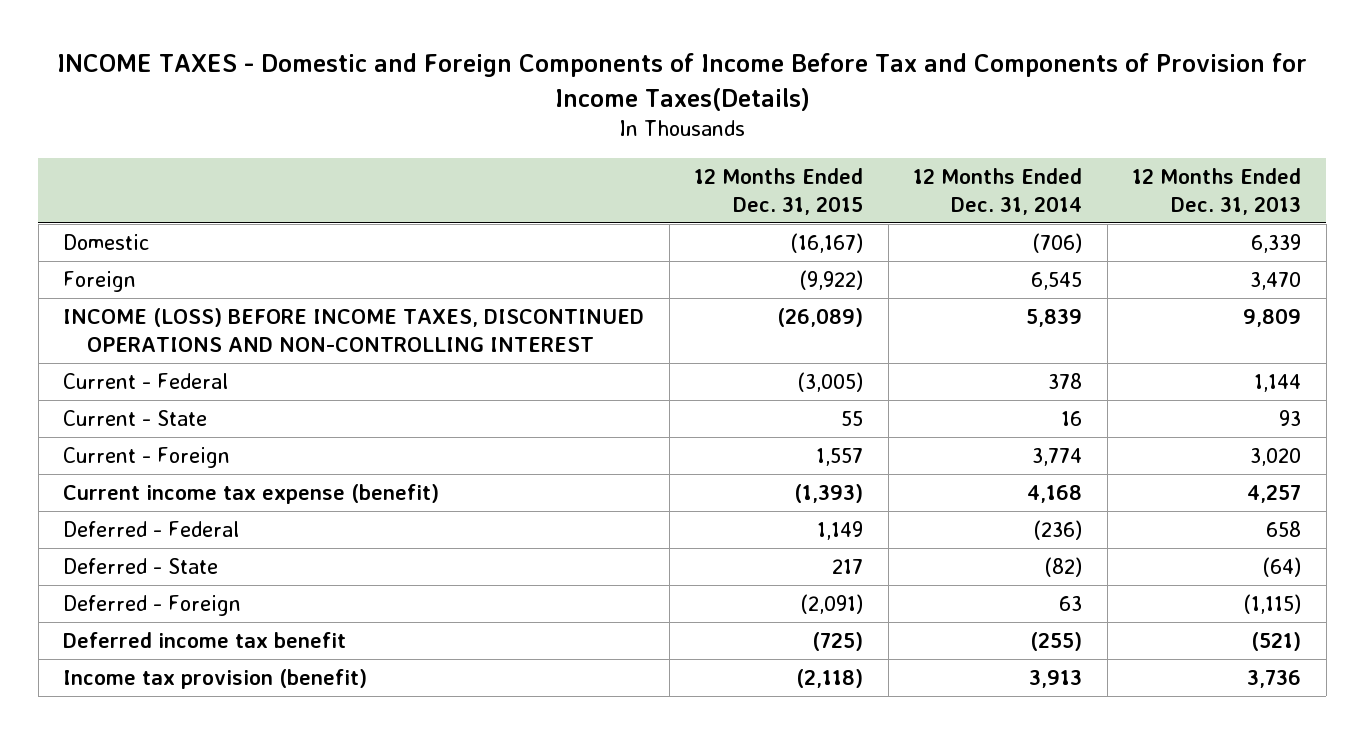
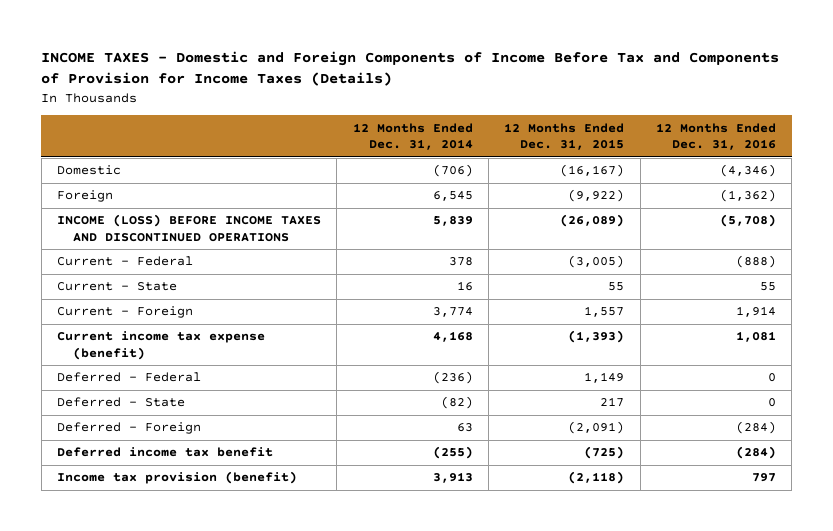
- INCOME TAXES - Domestic and Foreign Components of Income Before Tax and Components of Provision for Income Taxes(Details)
+ INCOME TAXES - Domestic and Foreign Components of Income Before Tax and Components of Provision for Income Taxes (Details)
- | 12 Months Ended Dec. 31, 2015 | 12 Months Ended Dec. 31, 2014 | 12 Months Ended Dec. 31, 2013
+ | 12 Months Ended Dec. 31, 2014 | 12 Months Ended Dec. 31, 2015 | 12 Months Ended Dec. 31, 2016
- INCOME (LOSS) BEFORE INCOME TAXES, DISCONTINUED OPERATIONS AND NON-CONTROLLING INTEREST | (26,089) | 5,839 | 9,809
+ INCOME (LOSS) BEFORE INCOME TAXES AND DISCONTINUED OPERATIONS | 5,839 | (26,089) | (5,708)

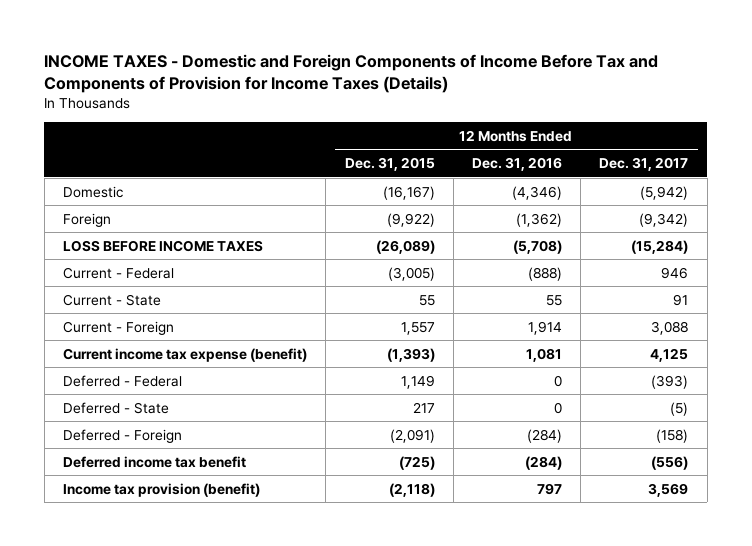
- | 12 Months Ended Dec. 31, 2014 | 12 Months Ended Dec. 31, 2015 | 12 Months Ended Dec. 31, 2016
+ | 12 Months Ended Dec. 31, 2015 | 12 Months Ended Dec. 31, 2016 | 12 Months Ended Dec. 31, 2017
- INCOME (LOSS) BEFORE INCOME TAXES AND DISCONTINUED OPERATIONS | 5,839 | (26,089) | (5,708)
+ LOSS BEFORE INCOME TAXES | (26,089) | (5,708) | (15,284)

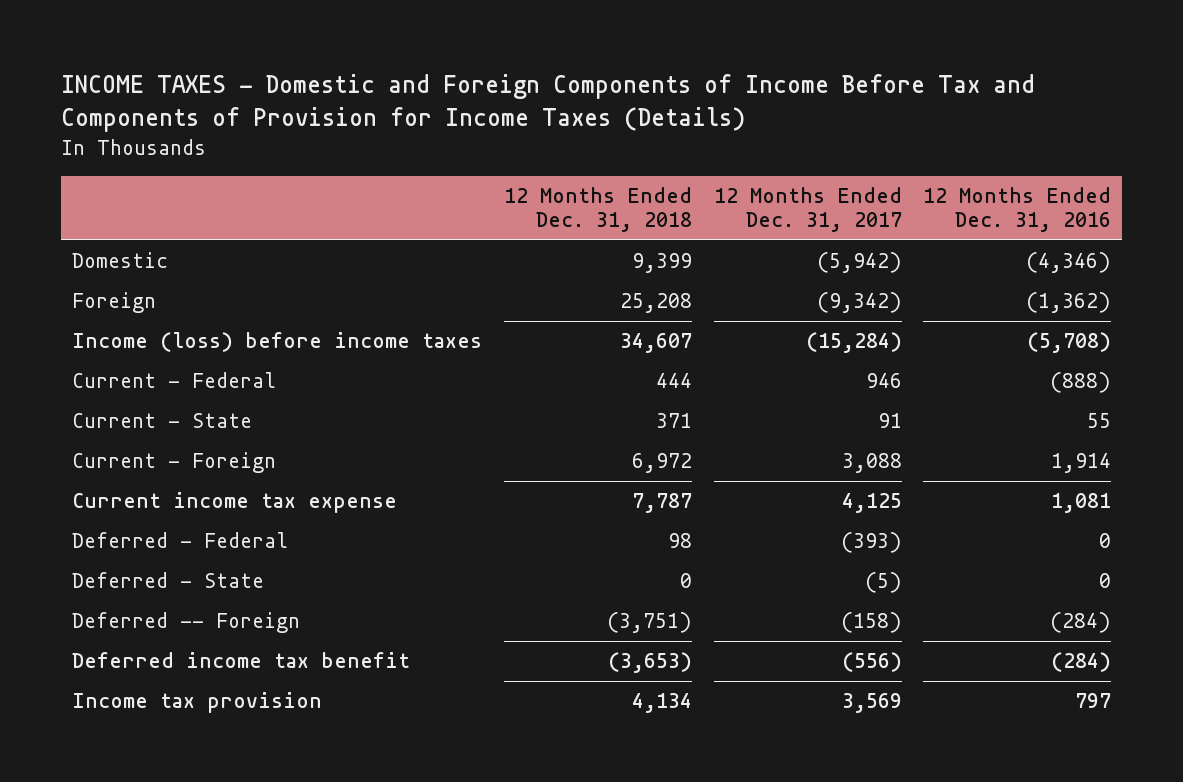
- | 12 Months Ended Dec. 31, 2015 | 12 Months Ended Dec. 31, 2016 | 12 Months Ended Dec. 31, 2017
+ | 12 Months Ended Dec. 31, 2018 | 12 Months Ended Dec. 31, 2017 | 12 Months Ended Dec. 31, 2016
- LOSS BEFORE INCOME TAXES | (26,089) | (5,708) | (15,284)
+ Income (loss) before income taxes | 34,607 | (15,284) | (5,708)
- Current income tax expense (benefit) | (1,393) | 1,081 | 4,125
+ Current income tax expense | 7,787 | 4,125 | 1,081
- Deferred - Foreign | (2,091) | (284) | (158)
+ Deferred -- Foreign | (3,751) | (158) | (284)
- Income tax provision (benefit) | (2,118) | 797 | 3,569
+ Income tax provision | 4,134 | 3,569 | 797

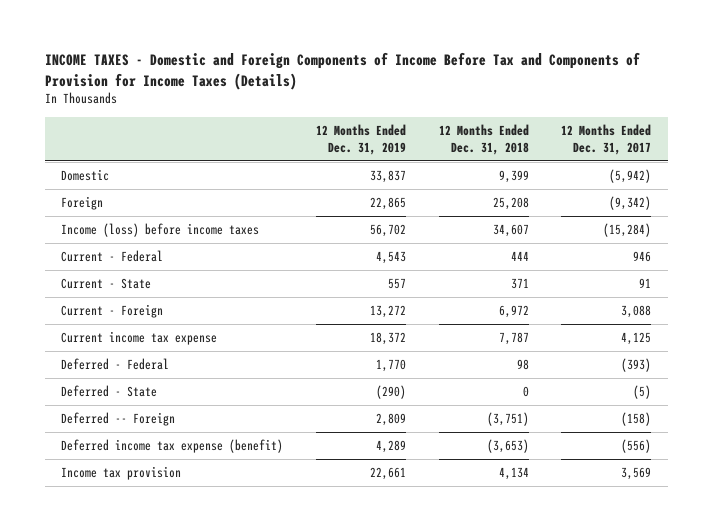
- | 12 Months Ended Dec. 31, 2018 | 12 Months Ended Dec. 31, 2017 | 12 Months Ended Dec. 31, 2016
+ | 12 Months Ended Dec. 31, 2019 | 12 Months Ended Dec. 31, 2018 | 12 Months Ended Dec. 31, 2017
- Deferred income tax benefit | (3,653) | (556) | (284)
+ Deferred income tax expense (benefit) | 4,289 | (3,653) | (556)

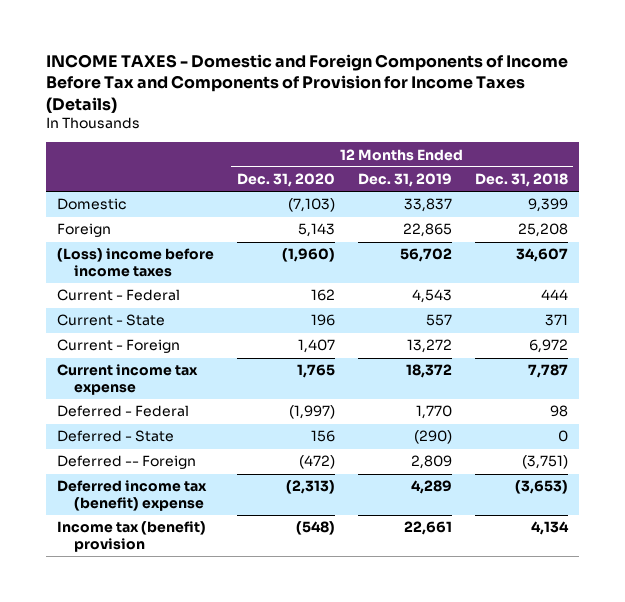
- | 12 Months Ended Dec. 31, 2019 | 12 Months Ended Dec. 31, 2018 | 12 Months Ended Dec. 31, 2017
+ | 12 Months Ended Dec. 31, 2020 | 12 Months Ended Dec. 31, 2019 | 12 Months Ended Dec. 31, 2018
- Income (loss) before income taxes | 56,702 | 34,607 | (15,284)
+ (Loss) income before income taxes | (1,960) | 56,702 | 34,607
- Deferred income tax expense (benefit) | 4,289 | (3,653) | (556)
- Income tax provision | 22,661 | 4,134 | 3,569
+ Deferred income tax (benefit) expense | (2,313) | 4,289 | (3,653)
+ Income tax (benefit) provision | (548) | 22,661 | 4,134

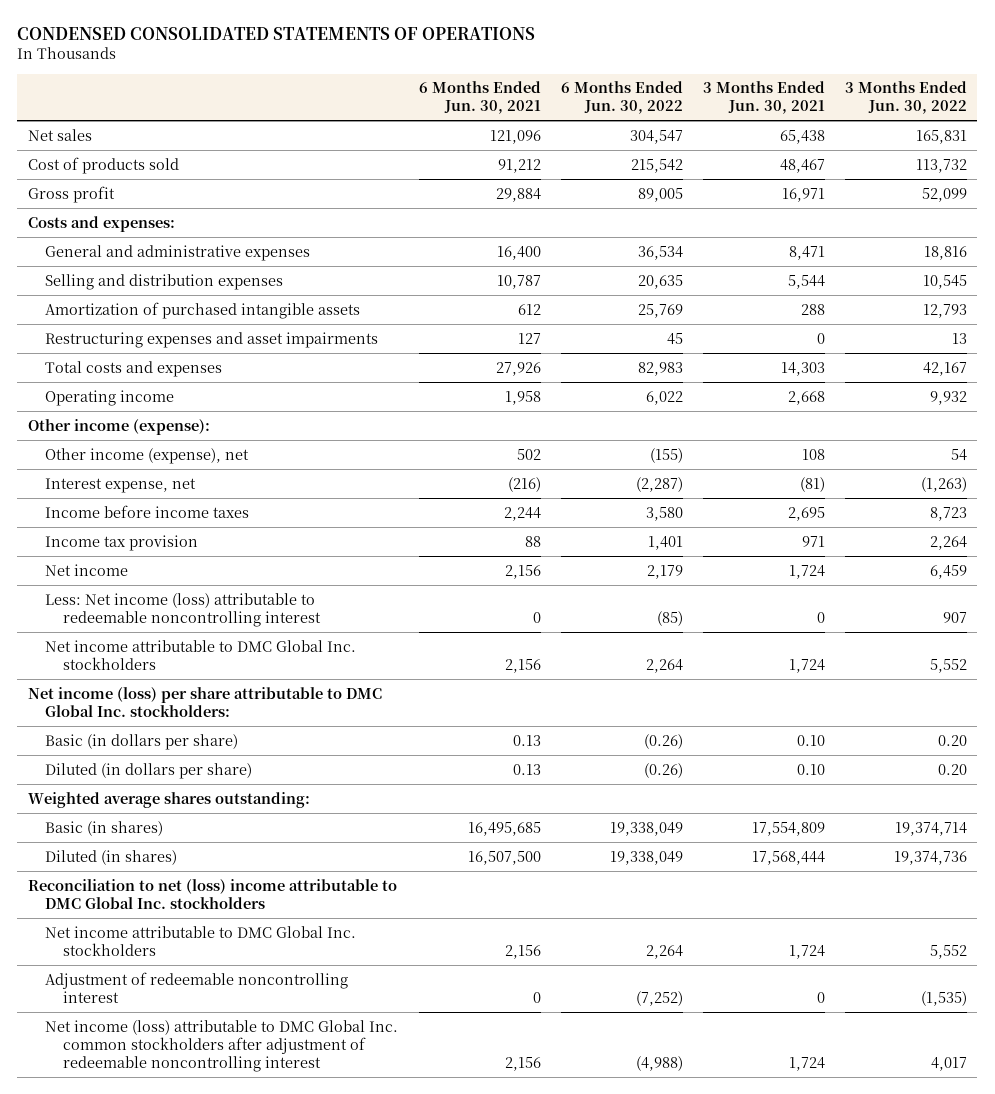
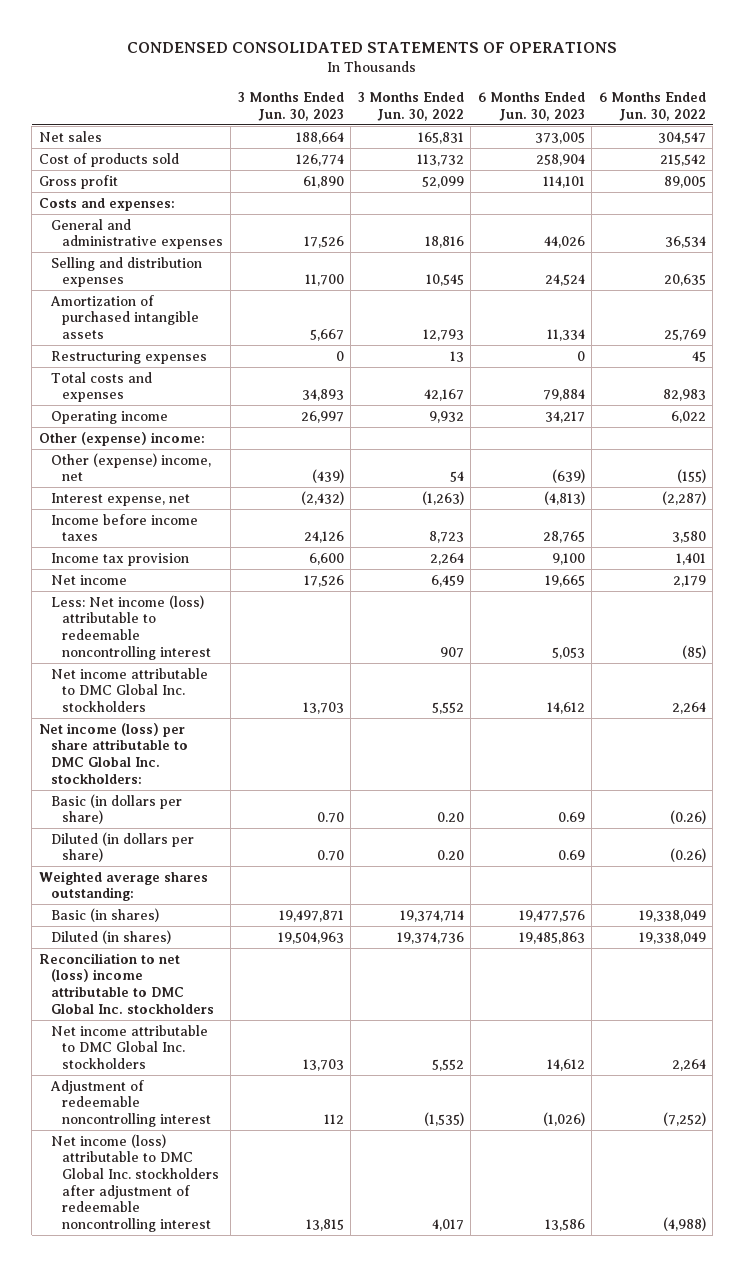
- | 6 Months Ended Jun. 30, 2021 | 6 Months Ended Jun. 30, 2022 | 3 Months Ended Jun. 30, 2021 | 3 Months Ended Jun. 30, 2022
+ | 3 Months Ended Jun. 30, 2023 | 3 Months Ended Jun. 30, 2022 | 6 Months Ended Jun. 30, 2023 | 6 Months Ended Jun. 30, 2022
- Restructuring expenses and asset impairments | 127 | 45 | 0 | 13
+ Restructuring expenses | 0 | 13 | 0 | 45
- Other income (expense):
- Other income (expense), net | 502 | (155) | 108 | 54
+ Other (expense) income:
+ Other (expense) income, net | (439) | 54 | (639) | (155)
- Net income (loss) attributable to DMC Global Inc. common stockholders after adjustment of redeemable noncontrolling interest | 2,156 | (4,988) | 1,724 | 4,017
+ Net income (loss) attributable to DMC Global Inc. stockholders after adjustment of redeemable noncontrolling interest | 13,815 | 4,017 | 13,586 | (4,988)

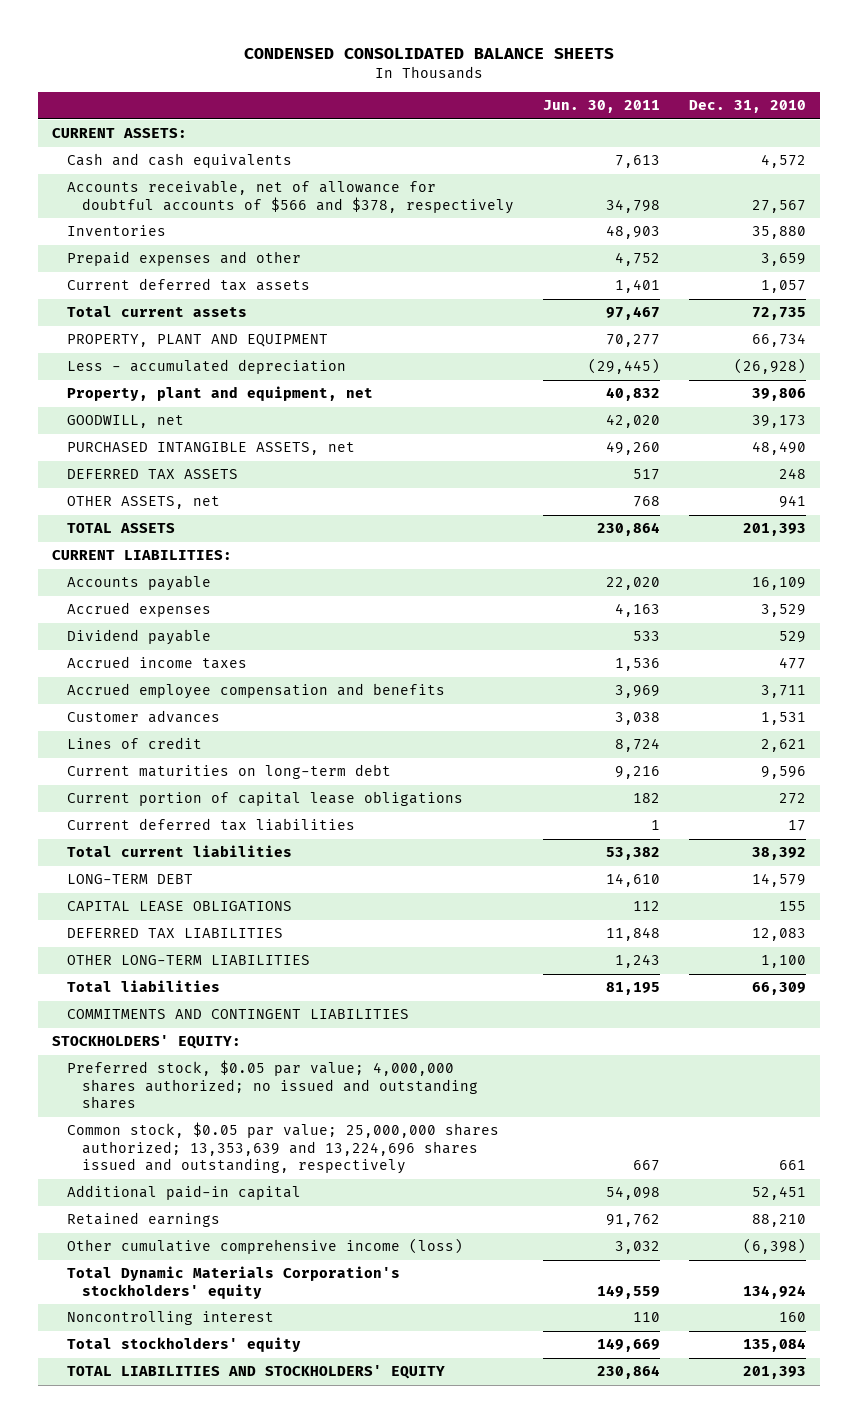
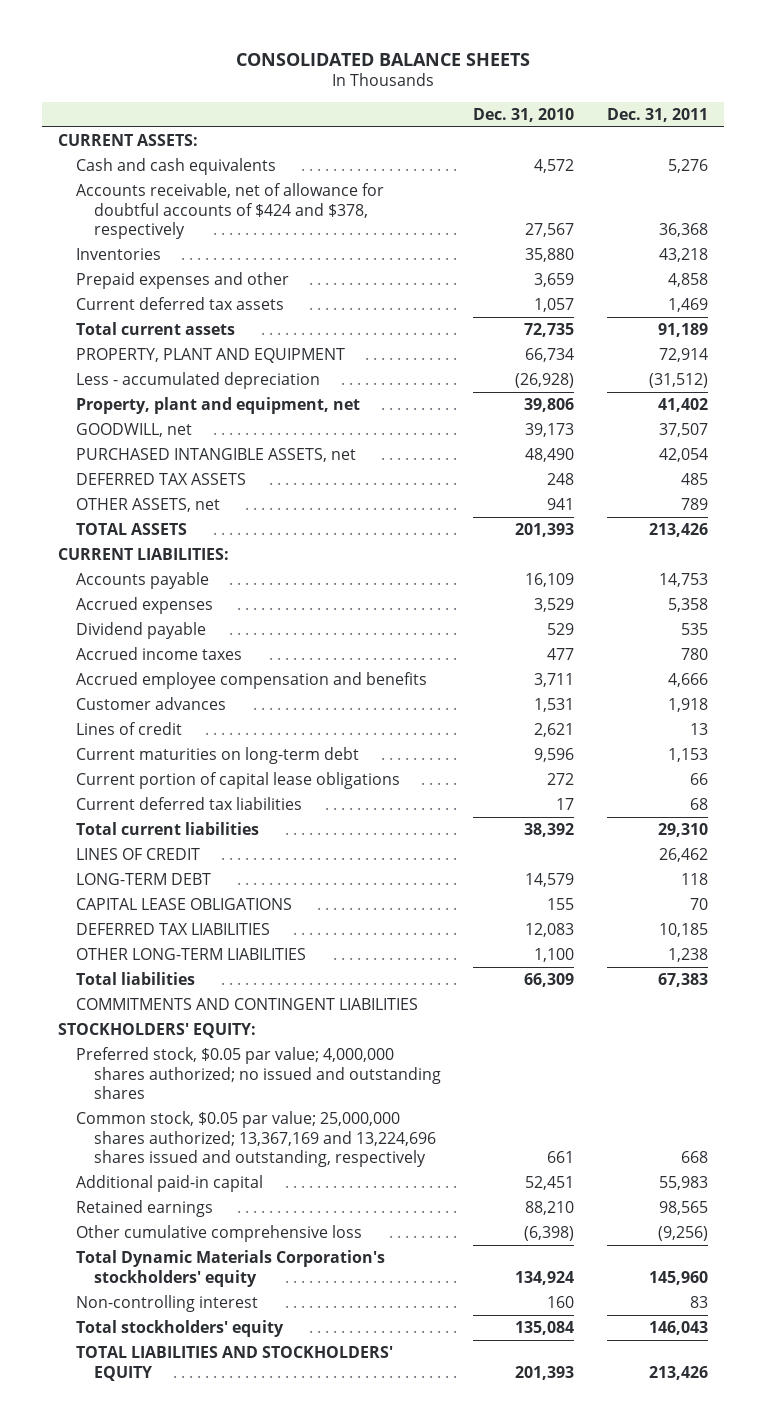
- CONDENSED CONSOLIDATED BALANCE SHEETS
+ CONSOLIDATED BALANCE SHEETS
- | Jun. 30, 2011 | Dec. 31, 2010
+ | Dec. 31, 2010 | Dec. 31, 2011
- Accounts receivable, net of allowance for doubtful accounts of $566 and $378, respectively | 34,798 | 27,567
+ Accounts receivable, net of allowance for doubtful accounts of $424 and $378, respectively | 27,567 | 36,368
+ LINES OF CREDIT | | 26,462
- Common stock, $0.05 par value; 25,000,000 shares authorized; 13,353,639 and 13,224,696 shares issued and outstanding, respectively | 667 | 661
+ Common stock, $0.05 par value; 25,000,000 shares authorized; 13,367,169 and 13,224,696 shares issued and outstanding, respectively | 661 | 668
- Other cumulative comprehensive income (loss) | 3,032 | (6,398)
+ Other cumulative comprehensive loss | (6,398) | (9,256)
- Noncontrolling interest | 110 | 160
+ Non-controlling interest | 160 | 83

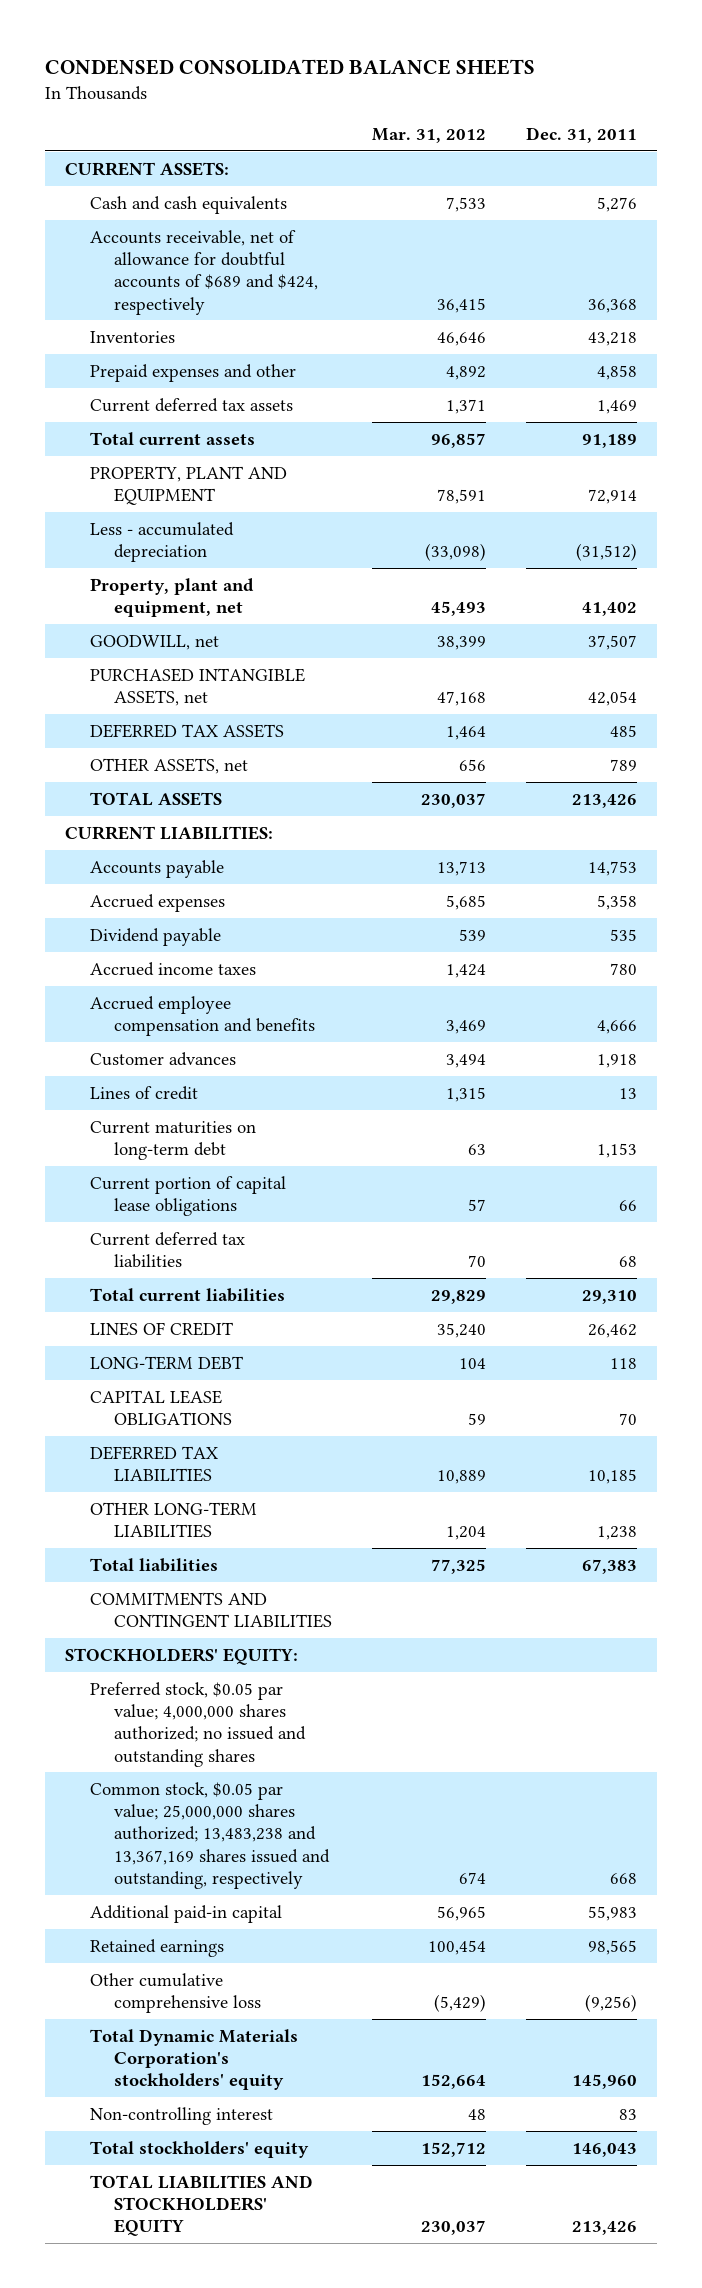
- CONSOLIDATED BALANCE SHEETS
+ CONDENSED CONSOLIDATED BALANCE SHEETS
- | Dec. 31, 2010 | Dec. 31, 2011
+ | Mar. 31, 2012 | Dec. 31, 2011
- Accounts receivable, net of allowance for doubtful accounts of $424 and $378, respectively | 27,567 | 36,368
+ Accounts receivable, net of allowance for doubtful accounts of $689 and $424, respectively | 36,415 | 36,368
- Common stock, $0.05 par value; 25,000,000 shares authorized; 13,367,169 and 13,224,696 shares issued and outstanding, respectively | 661 | 668
+ Common stock, $0.05 par value; 25,000,000 shares authorized; 13,483,238 and 13,367,169 shares issued and outstanding, respectively | 674 | 668

